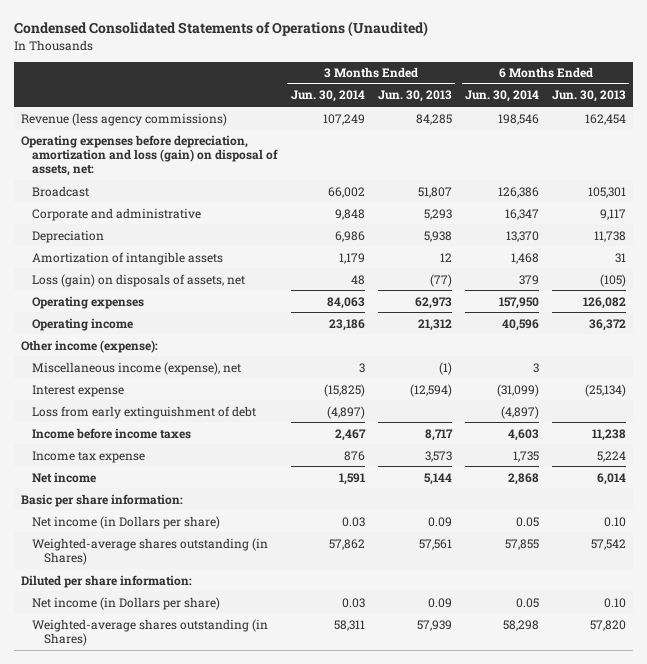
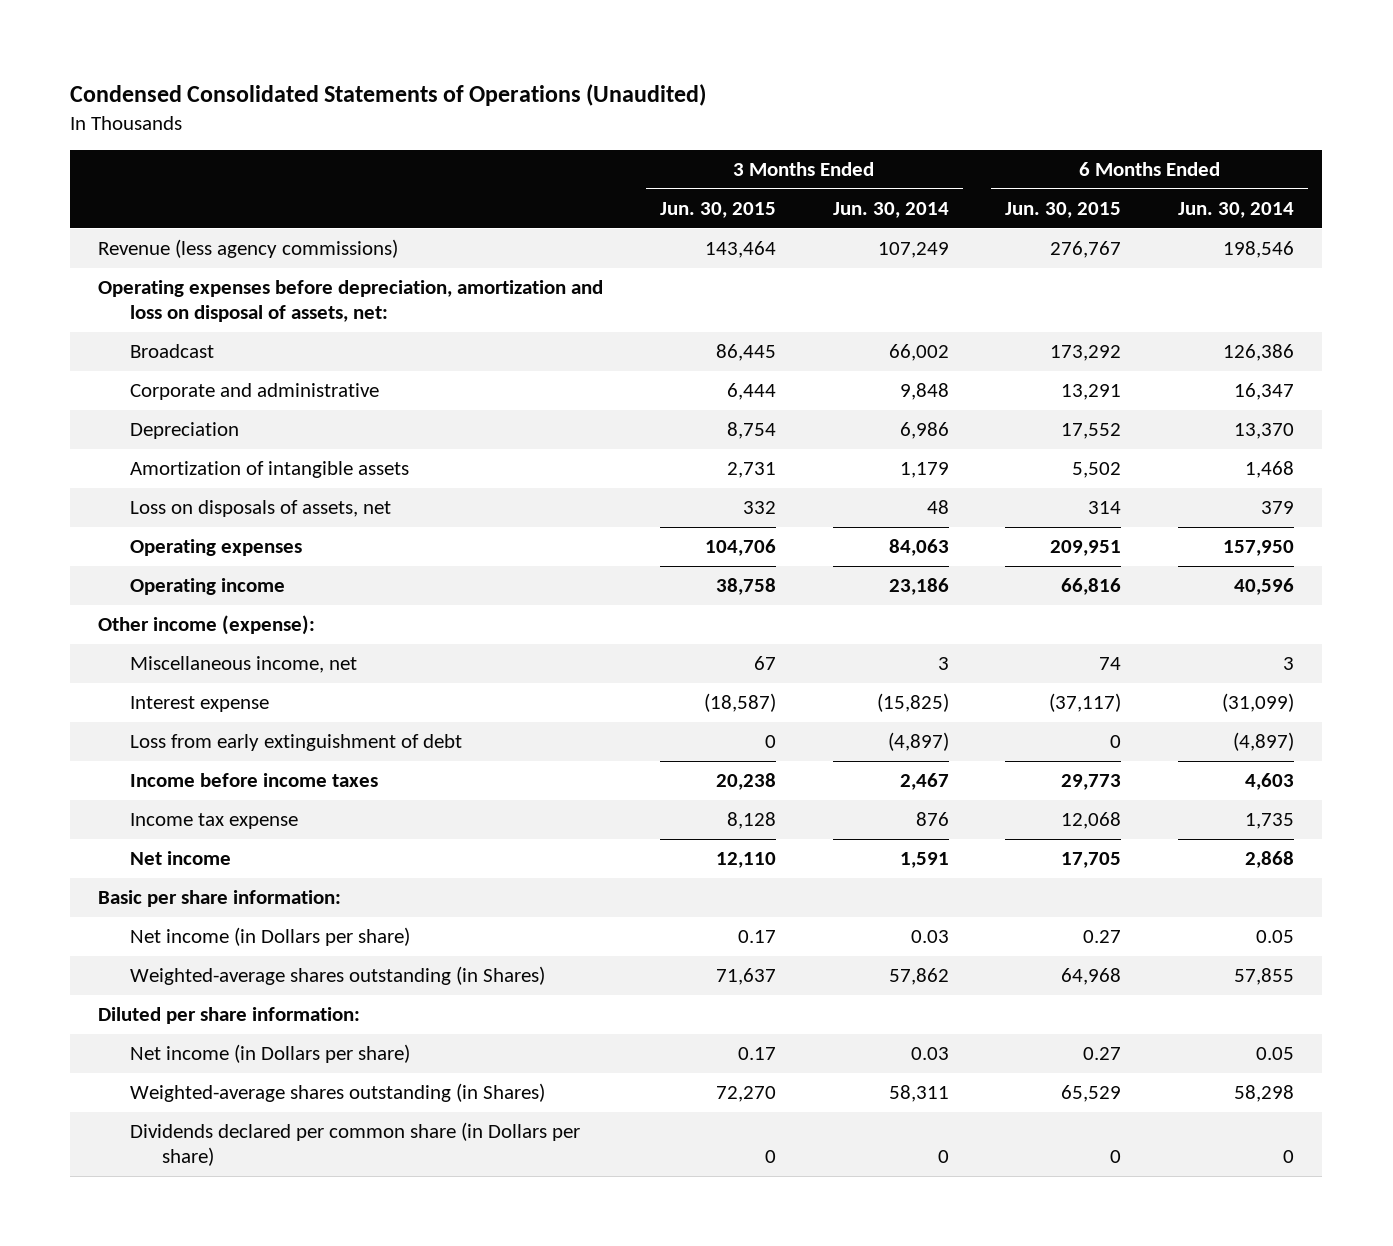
- | 3 Months Ended Jun. 30, 2014 | 3 Months Ended Jun. 30, 2013 | 6 Months Ended Jun. 30, 2014 | 6 Months Ended Jun. 30, 2013
+ | 3 Months Ended Jun. 30, 2015 | 3 Months Ended Jun. 30, 2014 | 6 Months Ended Jun. 30, 2015 | 6 Months Ended Jun. 30, 2014
- Operating expenses before depreciation, amortization and loss (gain) on disposal of assets, net:
+ Operating expenses before depreciation, amortization and loss on disposal of assets, net:
- Loss (gain) on disposals of assets, net | 48 | (77) | 379 | (105)
+ Loss on disposals of assets, net | 332 | 48 | 314 | 379
- Miscellaneous income (expense), net | 3 | (1) | 3 |
+ Miscellaneous income, net | 67 | 3 | 74 | 3
+ Dividends declared per common share (in Dollars per share) | 0 | 0 | 0 | 0

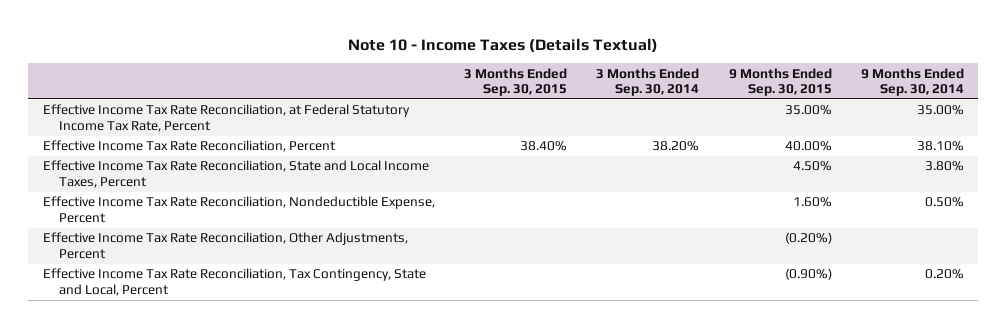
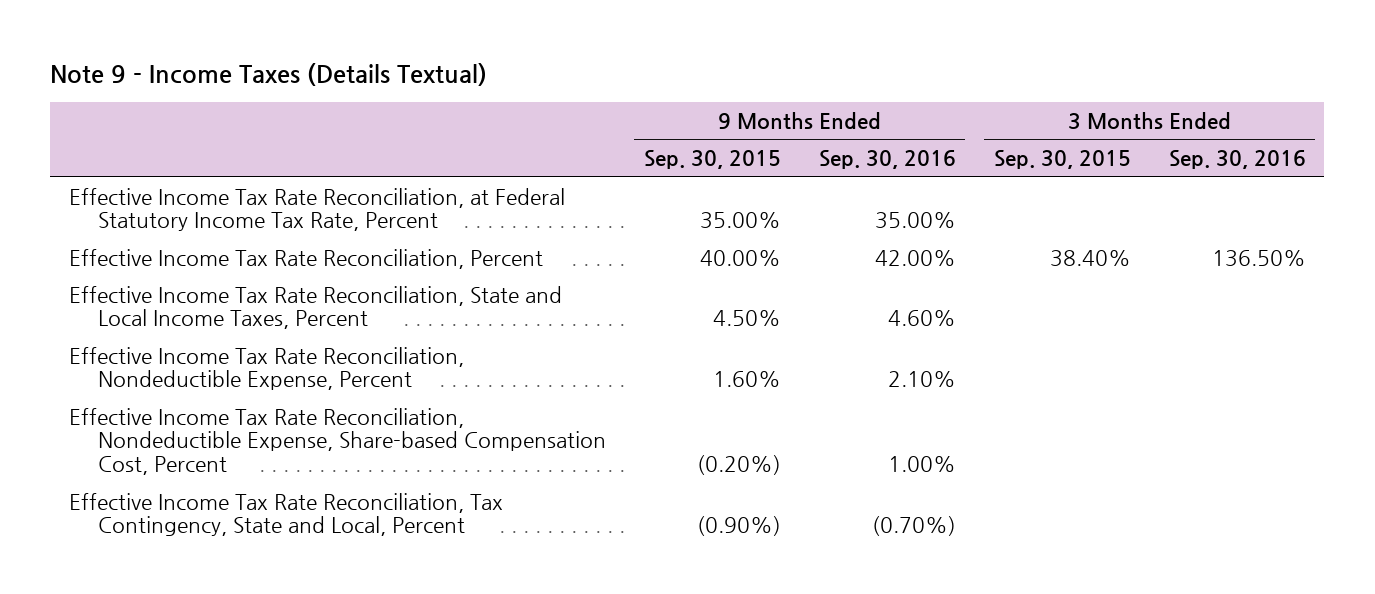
- Note 10 - Income Taxes (Details Textual)
+ Note 9 - Income Taxes (Details Textual)
- | 3 Months Ended Sep. 30, 2015 | 3 Months Ended Sep. 30, 2014 | 9 Months Ended Sep. 30, 2015 | 9 Months Ended Sep. 30, 2014
+ | 9 Months Ended Sep. 30, 2015 | 9 Months Ended Sep. 30, 2016 | 3 Months Ended Sep. 30, 2015 | 3 Months Ended Sep. 30, 2016
- Effective Income Tax Rate Reconciliation, Other Adjustments, Percent | | | (0.20%) |
+ Effective Income Tax Rate Reconciliation, Nondeductible Expense, Share-based Compensation Cost, Percent | (0.20%) | 1.00% | |

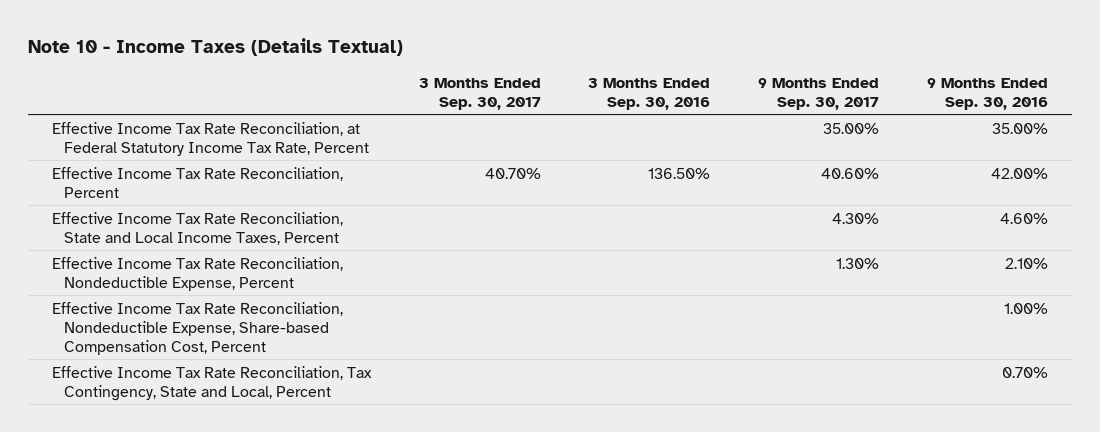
- Note 9 - Income Taxes (Details Textual)
+ Note 10 - Income Taxes (Details Textual)
- | 9 Months Ended Sep. 30, 2015 | 9 Months Ended Sep. 30, 2016 | 3 Months Ended Sep. 30, 2015 | 3 Months Ended Sep. 30, 2016
+ | 3 Months Ended Sep. 30, 2017 | 3 Months Ended Sep. 30, 2016 | 9 Months Ended Sep. 30, 2017 | 9 Months Ended Sep. 30, 2016
- Effective Income Tax Rate Reconciliation, Tax Contingency, State and Local, Percent | (0.90%) | (0.70%) | |
+ Effective Income Tax Rate Reconciliation, Tax Contingency, State and Local, Percent | | | | 0.70%

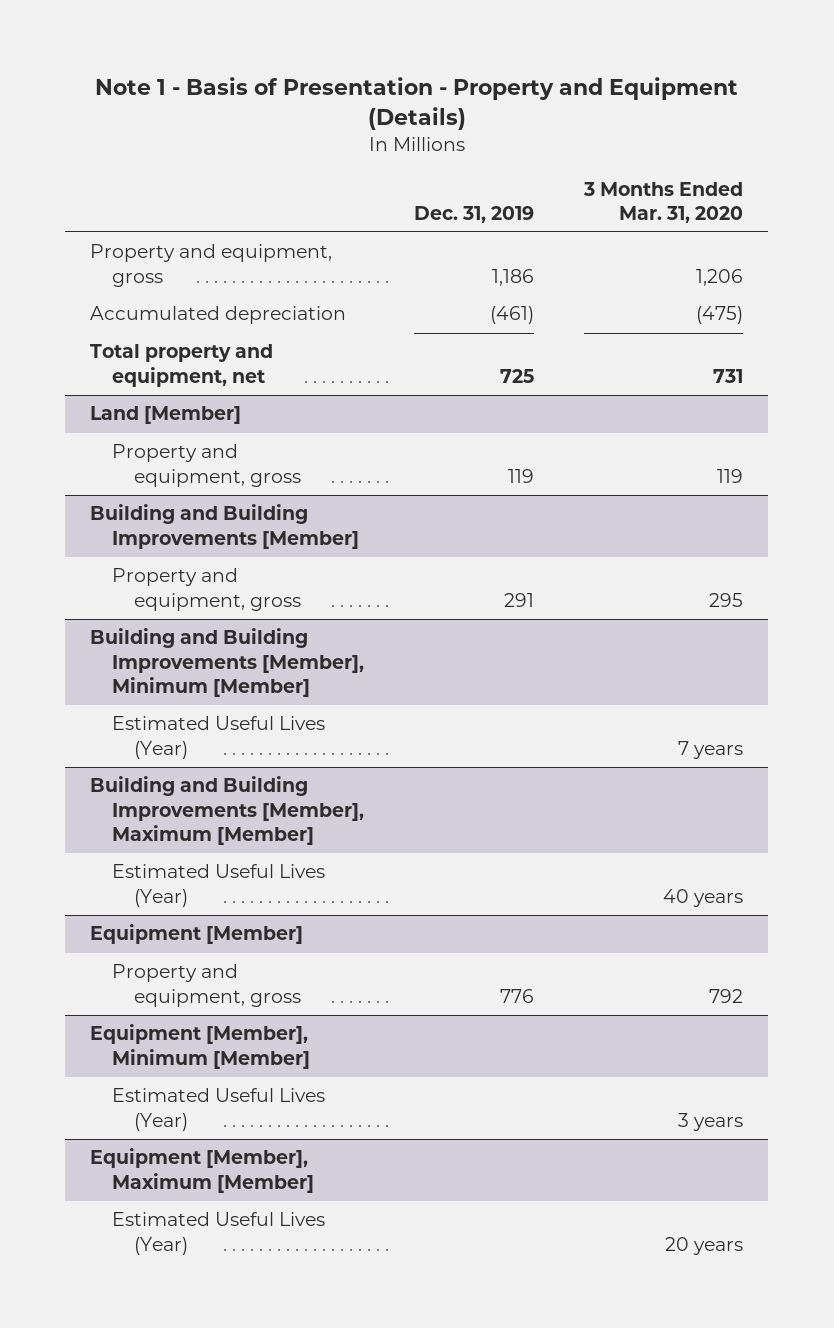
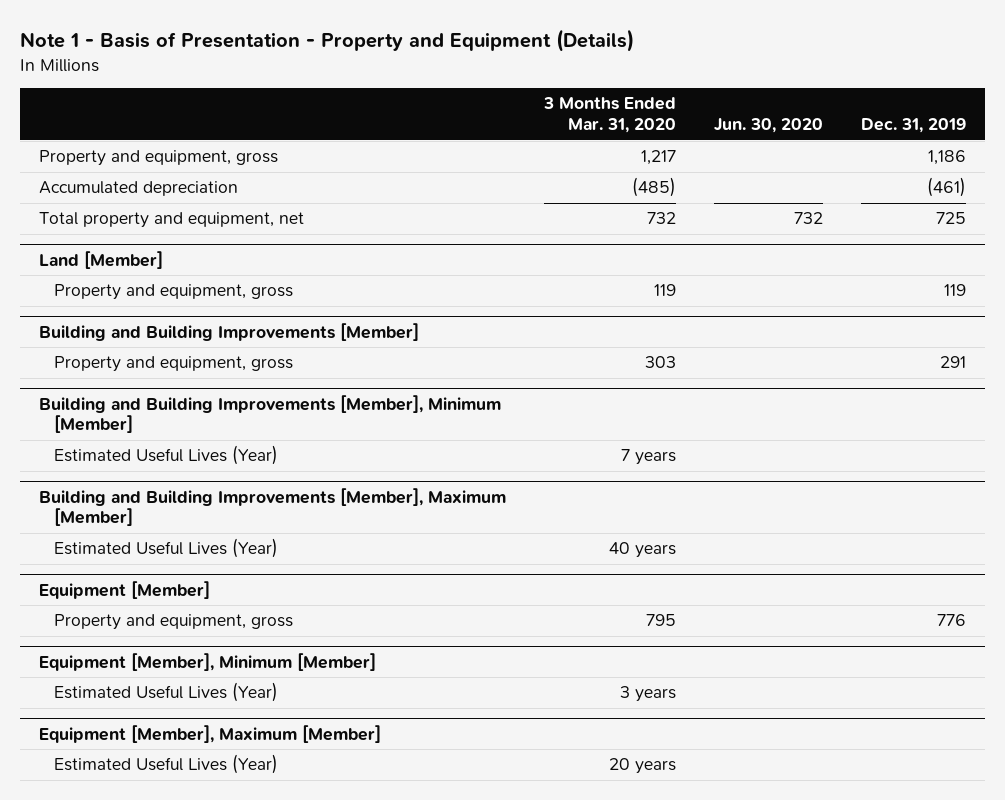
- | Dec. 31, 2019 | 3 Months Ended Mar. 31, 2020
+ | 3 Months Ended Mar. 31, 2020 | Jun. 30, 2020 | Dec. 31, 2019
- Property and equipment, gross | 1,186 | 1,206
- Accumulated depreciation | (461) | (475)
- Total property and equipment, net | 725 | 731
+ Property and equipment, gross | 1,217 | | 1,186
+ Accumulated depreciation | (485) | | (461)
+ Total property and equipment, net | 732 | 732 | 725
@ Building and Building Improvements [Member]
- Property and equipment, gross | 291 | 295
+ Property and equipment, gross | 303 | | 291
@ Equipment [Member]
- Property and equipment, gross | 776 | 792
+ Property and equipment, gross | 795 | | 776

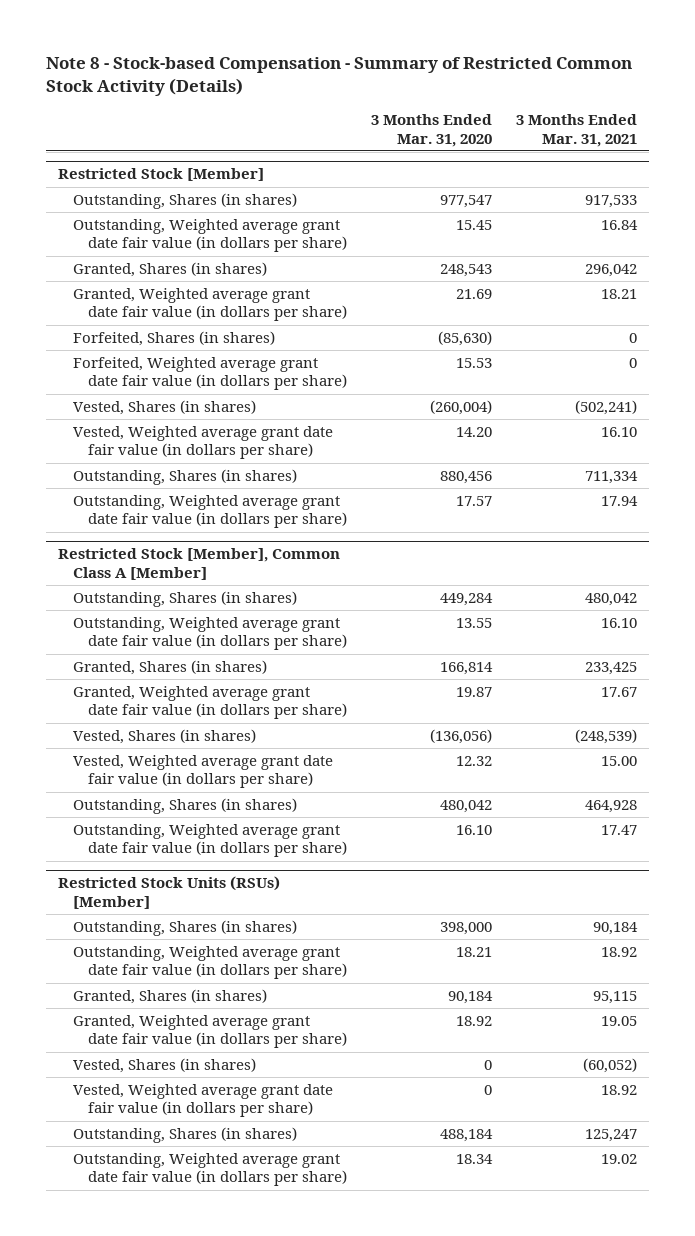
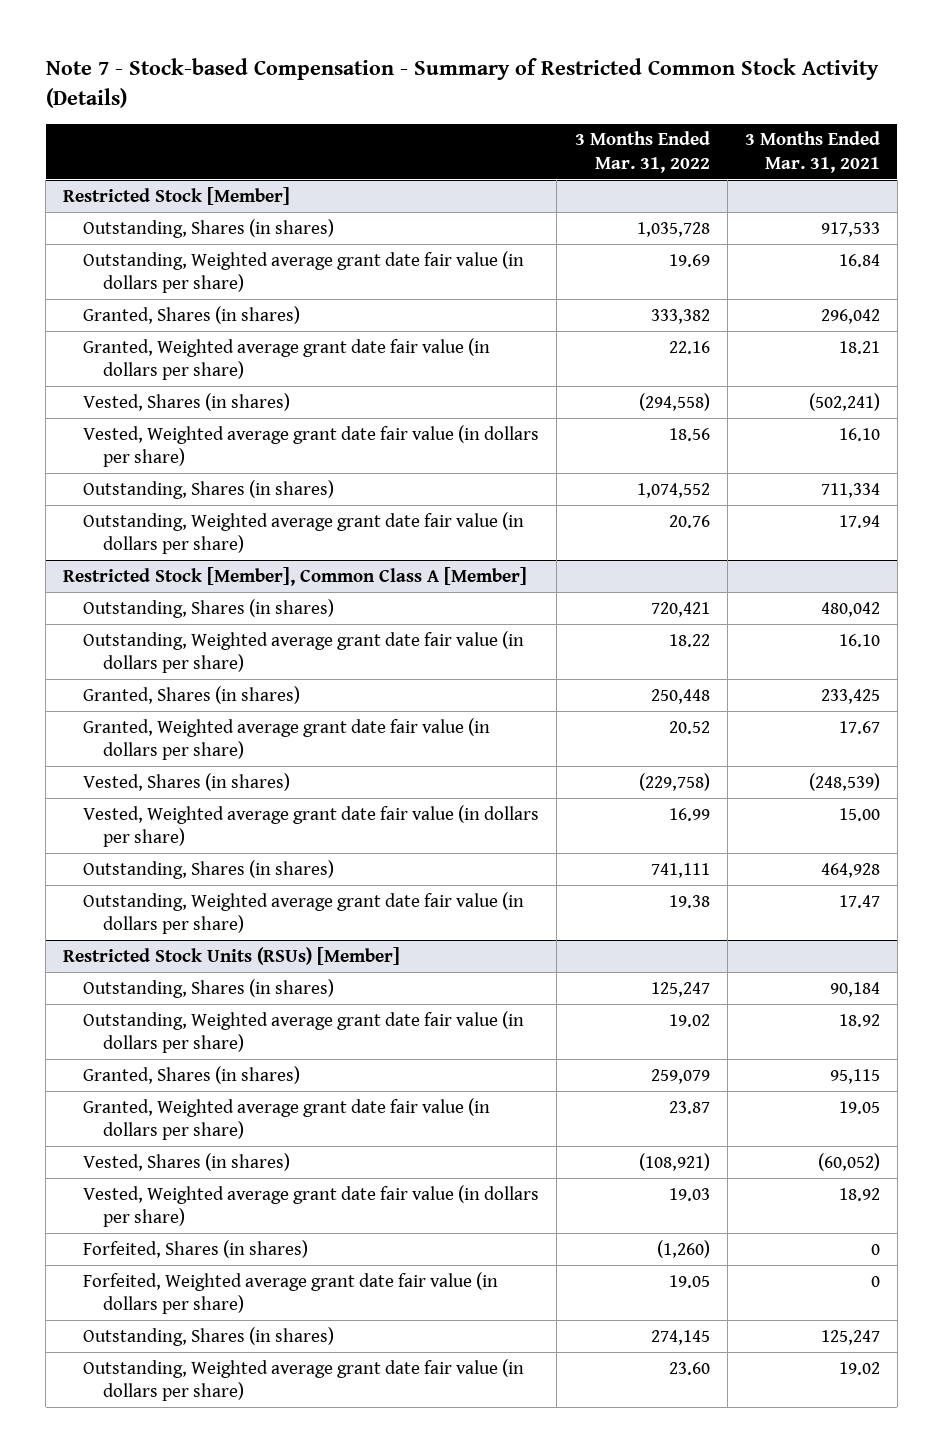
- Note 8 - Stock-based Compensation - Summary of Restricted Common Stock Activity (Details)
+ Note 7 - Stock-based Compensation - Summary of Restricted Common Stock Activity (Details)
- | 3 Months Ended Mar. 31, 2020 | 3 Months Ended Mar. 31, 2021
+ | 3 Months Ended Mar. 31, 2022 | 3 Months Ended Mar. 31, 2021
@ Restricted Stock [Member]
- Forfeited, Shares (in shares) | (85,630) | 0
- Forfeited, Weighted average grant date fair value (in dollars per share) | 15.53 | 0
@ Restricted Stock Units (RSUs) [Member]
+ Forfeited, Shares (in shares) | (1,260) | 0
+ Forfeited, Weighted average grant date fair value (in dollars per share) | 19.05 | 0

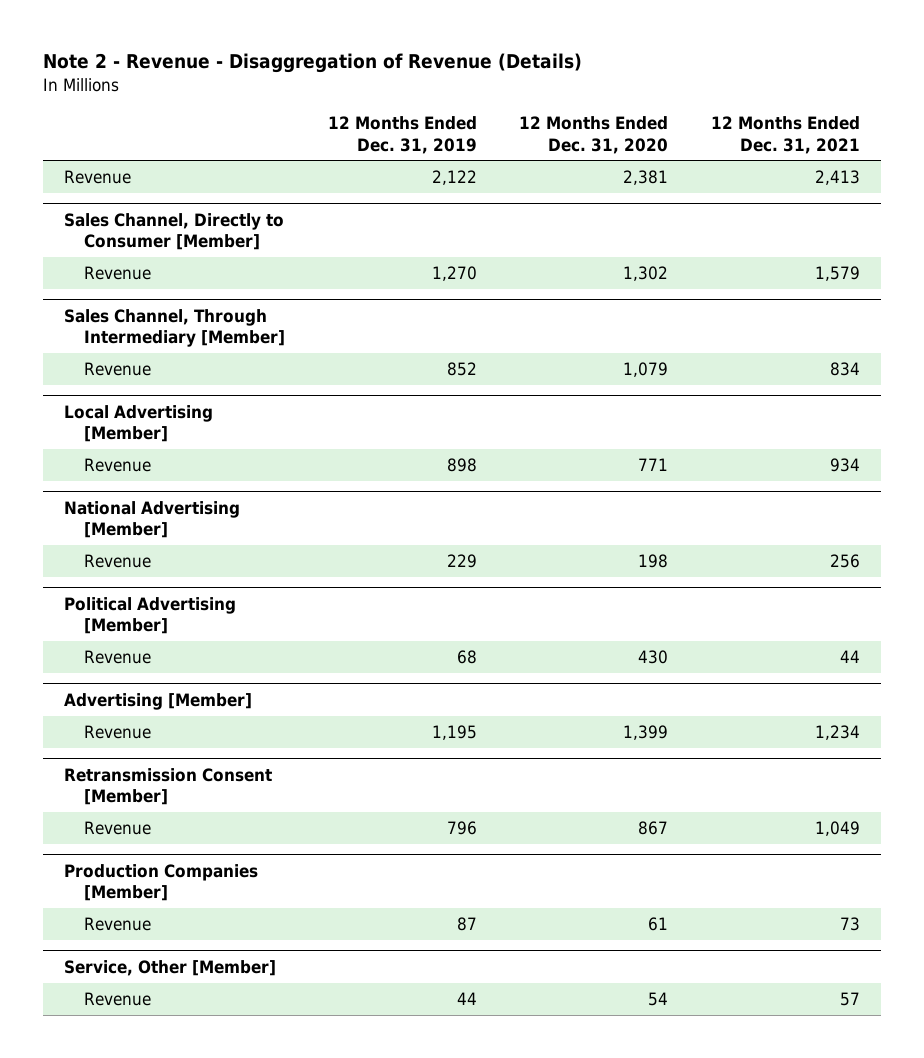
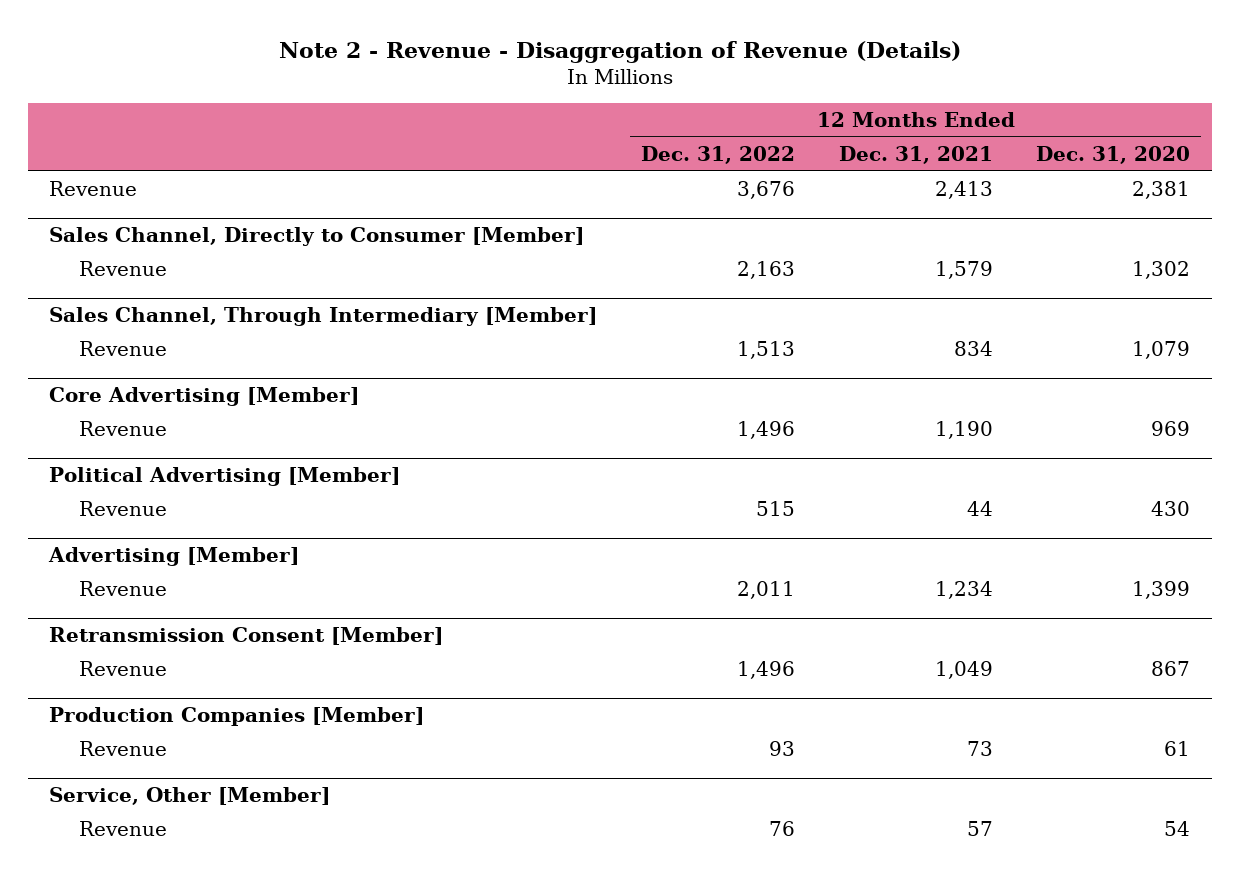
- | 12 Months Ended Dec. 31, 2019 | 12 Months Ended Dec. 31, 2020 | 12 Months Ended Dec. 31, 2021
+ | 12 Months Ended Dec. 31, 2022 | 12 Months Ended Dec. 31, 2021 | 12 Months Ended Dec. 31, 2020
- Local Advertising [Member]
- Revenue | 898 | 771 | 934
- National Advertising [Member]
- Revenue | 229 | 198 | 256
+ Core Advertising [Member]
+ Revenue | 1,496 | 1,190 | 969

